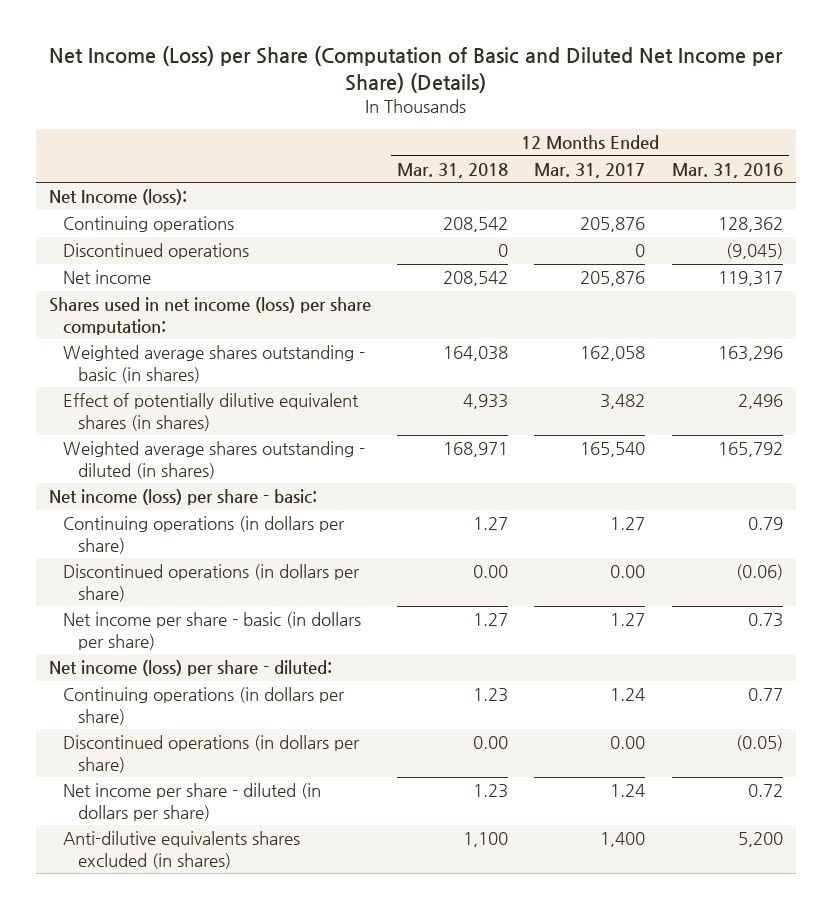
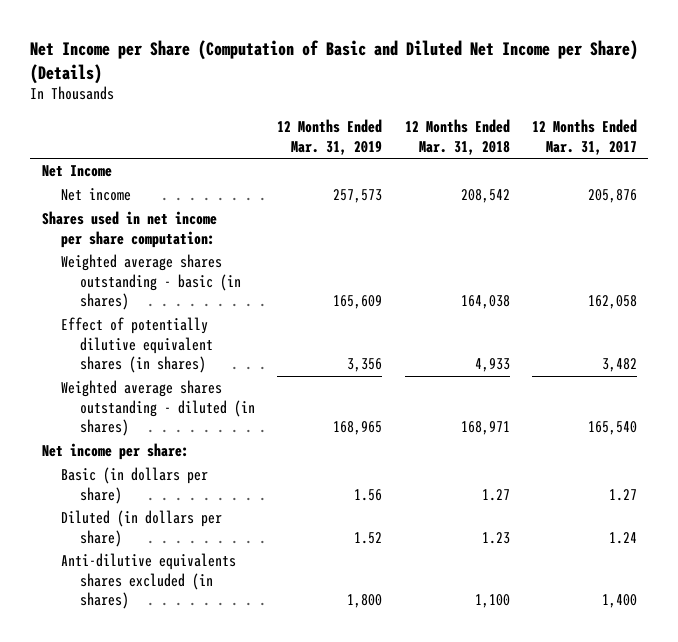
- Net Income (Loss) per Share (Computation of Basic and Diluted Net Income per Share) (Details)
+ Net Income per Share (Computation of Basic and Diluted Net Income per Share) (Details)
- | 12 Months Ended Mar. 31, 2018 | 12 Months Ended Mar. 31, 2017 | 12 Months Ended Mar. 31, 2016
+ | 12 Months Ended Mar. 31, 2019 | 12 Months Ended Mar. 31, 2018 | 12 Months Ended Mar. 31, 2017
- Net Income (loss):
- Continuing operations | 208,542 | 205,876 | 128,362
- Discontinued operations | 0 | 0 | (9,045)
+ Net Income
- Shares used in net income (loss) per share computation:
+ Shares used in net income per share computation:
- Net income (loss) per share - basic:
- Continuing operations (in dollars per share) | 1.27 | 1.27 | 0.79
- Discontinued operations (in dollars per share) | 0.00 | 0.00 | (0.06)
- Net income per share - basic (in dollars per share) | 1.27 | 1.27 | 0.73
- Net income (loss) per share - diluted:
- Continuing operations (in dollars per share) | 1.23 | 1.24 | 0.77
- Discontinued operations (in dollars per share) | 0.00 | 0.00 | (0.05)
- Net income per share - diluted (in dollars per share) | 1.23 | 1.24 | 0.72
+ Net income per share:
+ Basic (in dollars per share) | 1.56 | 1.27 | 1.27
+ Diluted (in dollars per share) | 1.52 | 1.23 | 1.24

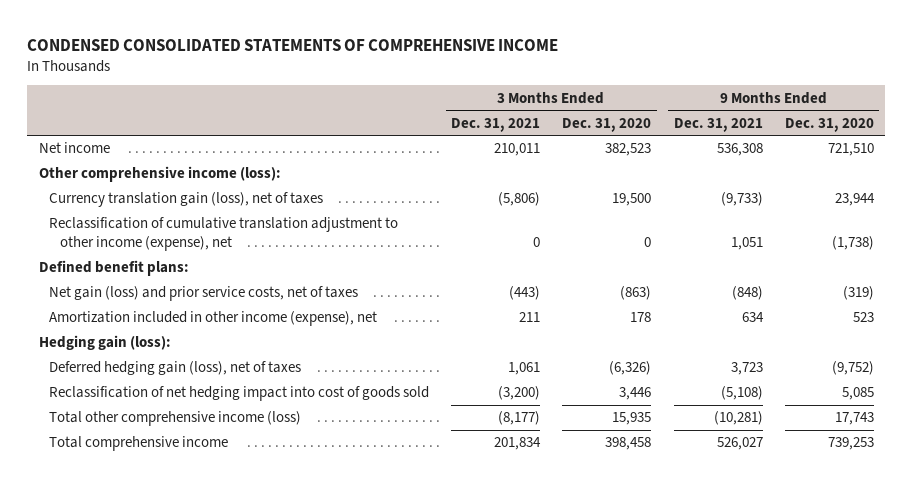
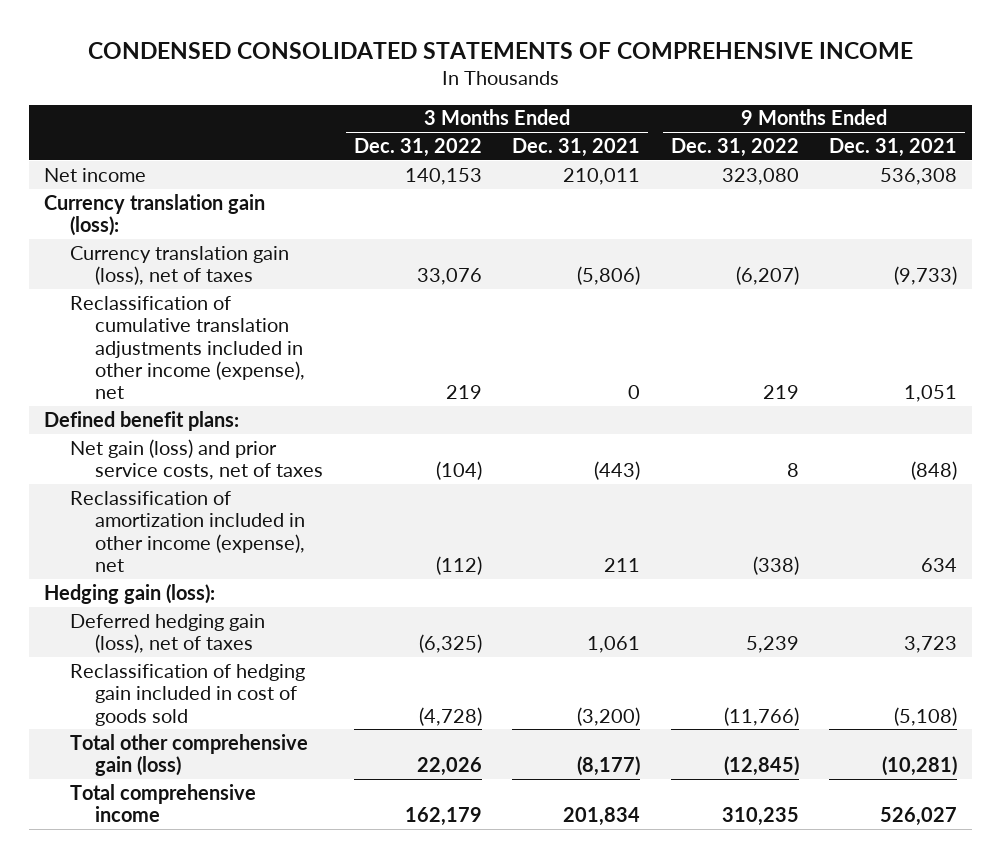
- | 3 Months Ended Dec. 31, 2021 | 3 Months Ended Dec. 31, 2020 | 9 Months Ended Dec. 31, 2021 | 9 Months Ended Dec. 31, 2020
+ | 3 Months Ended Dec. 31, 2022 | 3 Months Ended Dec. 31, 2021 | 9 Months Ended Dec. 31, 2022 | 9 Months Ended Dec. 31, 2021
- Other comprehensive income (loss):
+ Currency translation gain (loss):
- Reclassification of cumulative translation adjustment to other income (expense), net | 0 | 0 | 1,051 | (1,738)
+ Reclassification of cumulative translation adjustments included in other income (expense), net | 219 | 0 | 219 | 1,051
- Amortization included in other income (expense), net | 211 | 178 | 634 | 523
+ Reclassification of amortization included in other income (expense), net | (112) | 211 | (338) | 634
- Reclassification of net hedging impact into cost of goods sold | (3,200) | 3,446 | (5,108) | 5,085
- Total other comprehensive income (loss) | (8,177) | 15,935 | (10,281) | 17,743
+ Reclassification of hedging gain included in cost of goods sold | (4,728) | (3,200) | (11,766) | (5,108)
+ Total other comprehensive gain (loss) | 22,026 | (8,177) | (12,845) | (10,281)

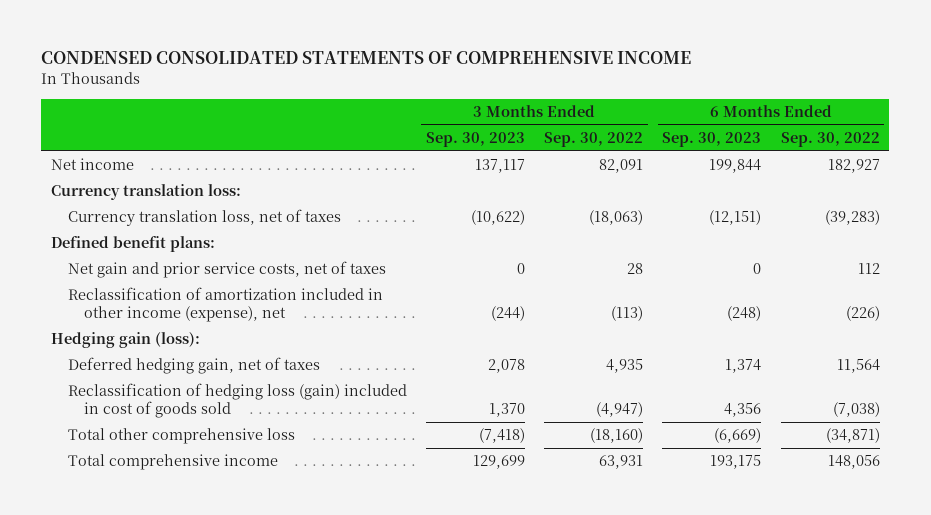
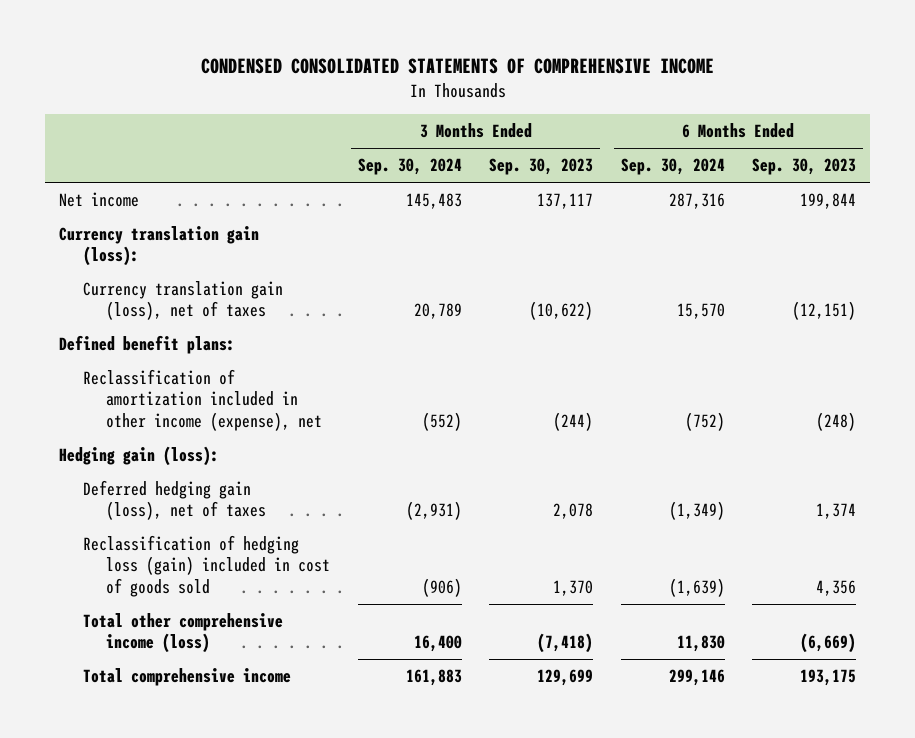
- | 3 Months Ended Sep. 30, 2023 | 3 Months Ended Sep. 30, 2022 | 6 Months Ended Sep. 30, 2023 | 6 Months Ended Sep. 30, 2022
+ | 3 Months Ended Sep. 30, 2024 | 3 Months Ended Sep. 30, 2023 | 6 Months Ended Sep. 30, 2024 | 6 Months Ended Sep. 30, 2023
- Currency translation loss:
- Currency translation loss, net of taxes | (10,622) | (18,063) | (12,151) | (39,283)
+ Currency translation gain (loss):
+ Currency translation gain (loss), net of taxes | 20,789 | (10,622) | 15,570 | (12,151)
- Net gain and prior service costs, net of taxes | 0 | 28 | 0 | 112
- Deferred hedging gain, net of taxes | 2,078 | 4,935 | 1,374 | 11,564
+ Deferred hedging gain (loss), net of taxes | (2,931) | 2,078 | (1,349) | 1,374
- Total other comprehensive loss | (7,418) | (18,160) | (6,669) | (34,871)
+ Total other comprehensive income (loss) | 16,400 | (7,418) | 11,830 | (6,669)

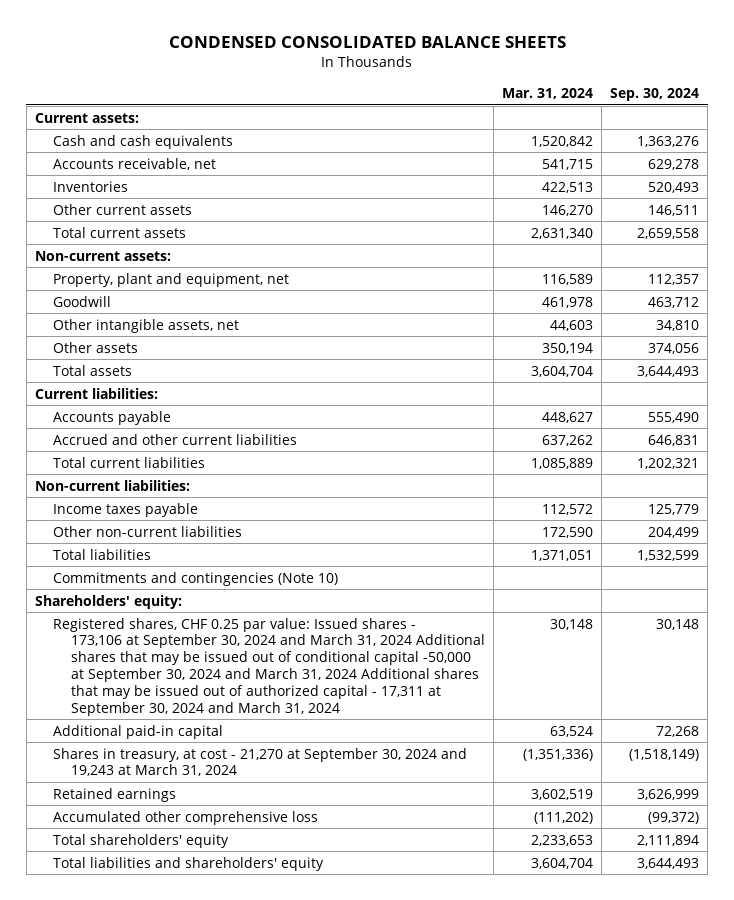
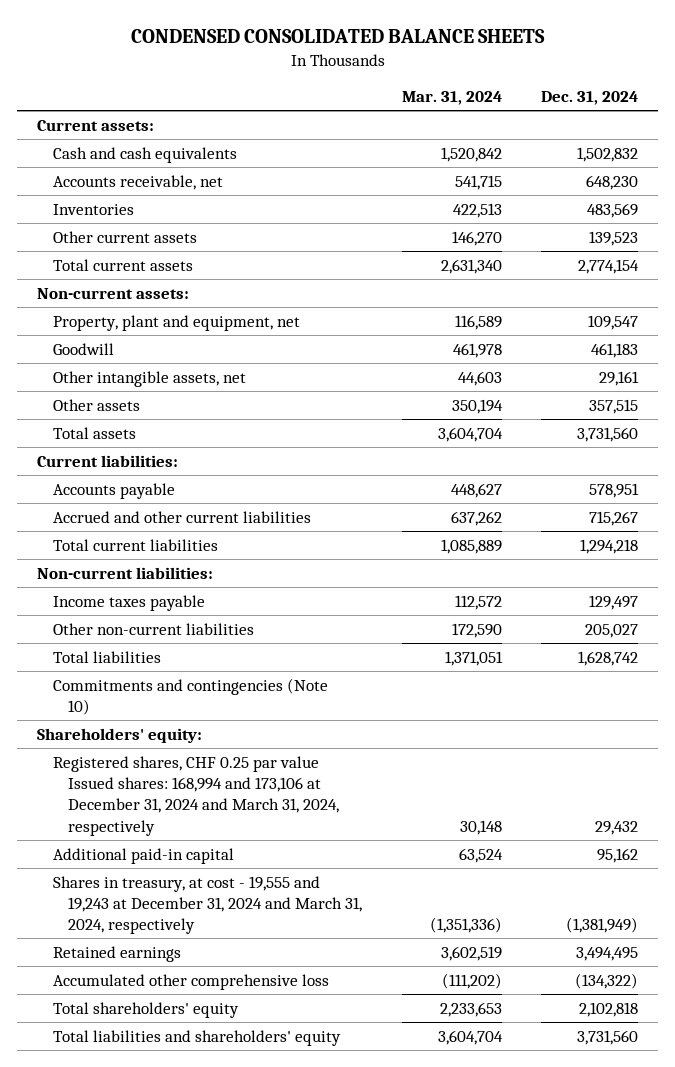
- | Mar. 31, 2024 | Sep. 30, 2024
+ | Mar. 31, 2024 | Dec. 31, 2024
- Registered shares, CHF 0.25 par value: Issued shares - 173,106 at September 30, 2024 and March 31, 2024 Additional shares that may be issued out of conditional capital -50,000 at September 30, 2024 and March 31, 2024 Additional shares that may be issued out of authorized capital - 17,311 at September 30, 2024 and March 31, 2024 | 30,148 | 30,148
+ Registered shares, CHF 0.25 par value Issued shares: 168,994 and 173,106 at December 31, 2024 and March 31, 2024, respectively | 30,148 | 29,432
- Shares in treasury, at cost - 21,270 at September 30, 2024 and 19,243 at March 31, 2024 | (1,351,336) | (1,518,149)
+ Shares in treasury, at cost - 19,555 and 19,243 at December 31, 2024 and March 31, 2024, respectively | (1,351,336) | (1,381,949)

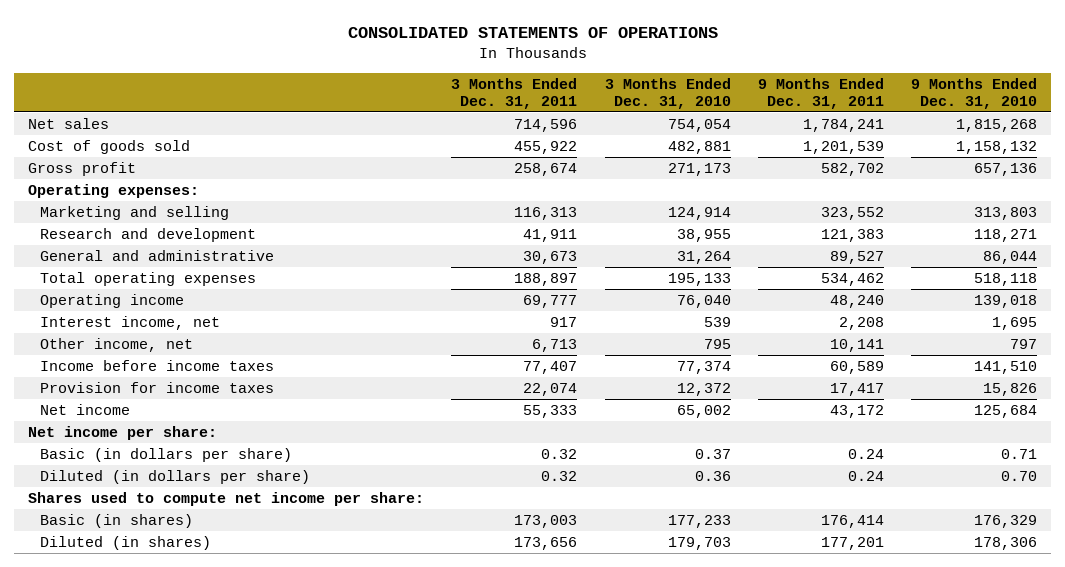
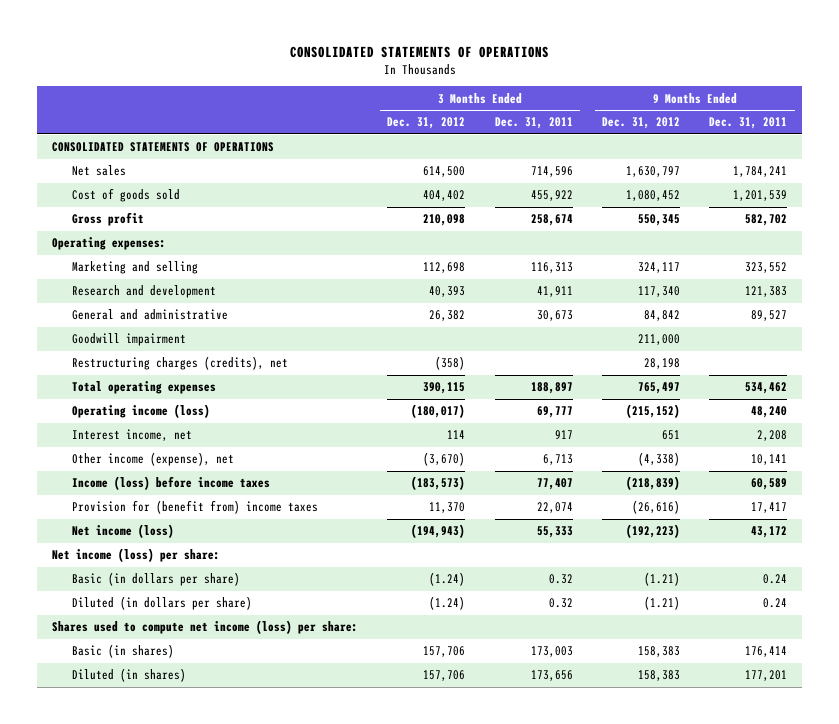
- | 3 Months Ended Dec. 31, 2011 | 3 Months Ended Dec. 31, 2010 | 9 Months Ended Dec. 31, 2011 | 9 Months Ended Dec. 31, 2010
+ | 3 Months Ended Dec. 31, 2012 | 3 Months Ended Dec. 31, 2011 | 9 Months Ended Dec. 31, 2012 | 9 Months Ended Dec. 31, 2011
+ CONSOLIDATED STATEMENTS OF OPERATIONS
+ Goodwill impairment | | | 211,000 |
+ Restructuring charges (credits), net | (358) | | 28,198 |
- Operating income | 69,777 | 76,040 | 48,240 | 139,018
+ Operating income (loss) | (180,017) | 69,777 | (215,152) | 48,240
- Other income, net | 6,713 | 795 | 10,141 | 797
- Income before income taxes | 77,407 | 77,374 | 60,589 | 141,510
- Provision for income taxes | 22,074 | 12,372 | 17,417 | 15,826
- Net income | 55,333 | 65,002 | 43,172 | 125,684
- Net income per share:
+ Other income (expense), net | (3,670) | 6,713 | (4,338) | 10,141
+ Income (loss) before income taxes | (183,573) | 77,407 | (218,839) | 60,589
+ Provision for (benefit from) income taxes | 11,370 | 22,074 | (26,616) | 17,417
+ Net income (loss) | (194,943) | 55,333 | (192,223) | 43,172
+ Net income (loss) per share:
- Shares used to compute net income per share:
+ Shares used to compute net income (loss) per share:

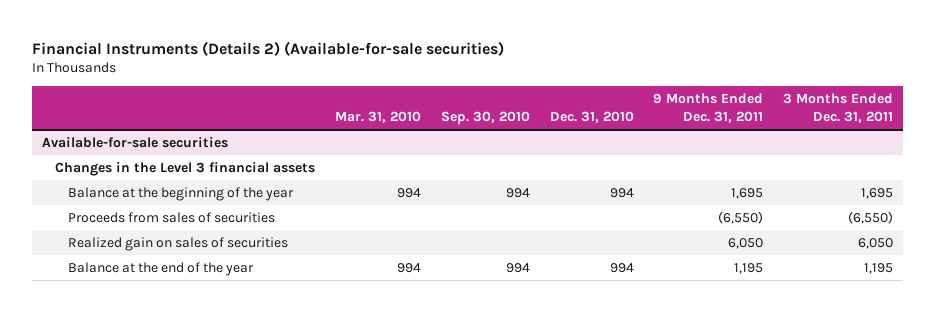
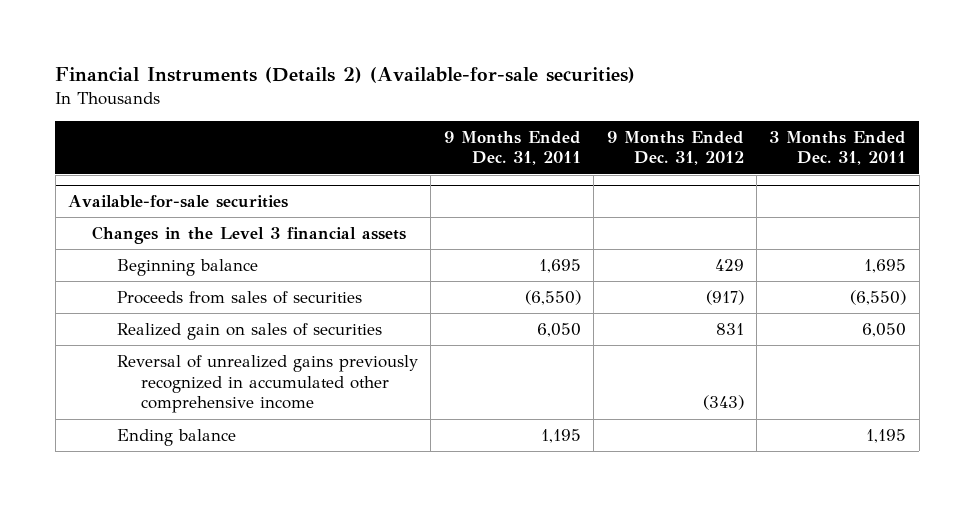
- | Mar. 31, 2010 | Sep. 30, 2010 | Dec. 31, 2010 | 9 Months Ended Dec. 31, 2011 | 3 Months Ended Dec. 31, 2011
+ | 9 Months Ended Dec. 31, 2011 | 9 Months Ended Dec. 31, 2012 | 3 Months Ended Dec. 31, 2011
@ Available-for-sale securities
- Balance at the beginning of the year | 994 | 994 | 994 | 1,695 | 1,695
+ Beginning balance | 1,695 | 429 | 1,695
- Balance at the end of the year | 994 | 994 | 994 | 1,195 | 1,195
+ Reversal of unrealized gains previously recognized in accumulated other comprehensive income | | (343) |
+ Ending balance | 1,195 | | 1,195

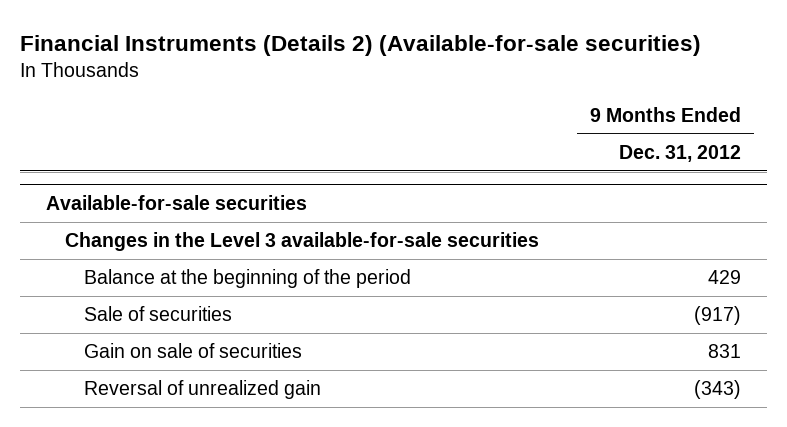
- | 9 Months Ended Dec. 31, 2011 | 9 Months Ended Dec. 31, 2012 | 3 Months Ended Dec. 31, 2011
+ | 9 Months Ended Dec. 31, 2012
@ Available-for-sale securities
- Changes in the Level 3 financial assets
- Beginning balance | 1,695 | 429 | 1,695
- Proceeds from sales of securities | (6,550) | (917) | (6,550)
- Realized gain on sales of securities | 6,050 | 831 | 6,050
- Reversal of unrealized gains previously recognized in accumulated other comprehensive income | | (343) |
- Ending balance | 1,195 | | 1,195
+ Changes in the Level 3 available-for-sale securities
+ Balance at the beginning of the period | 429
+ Sale of securities | (917)
+ Gain on sale of securities | 831
+ Reversal of unrealized gain | (343)

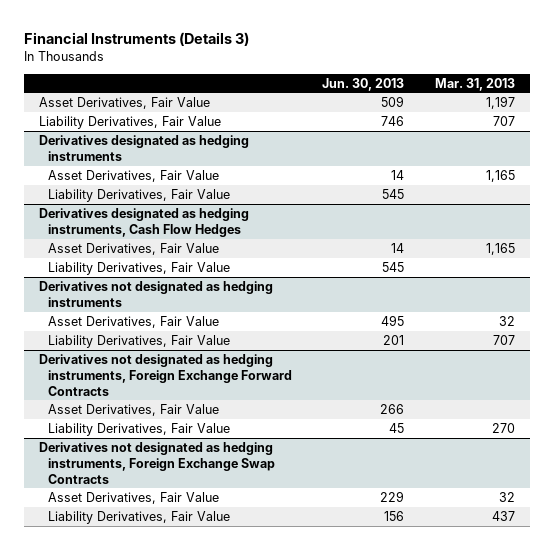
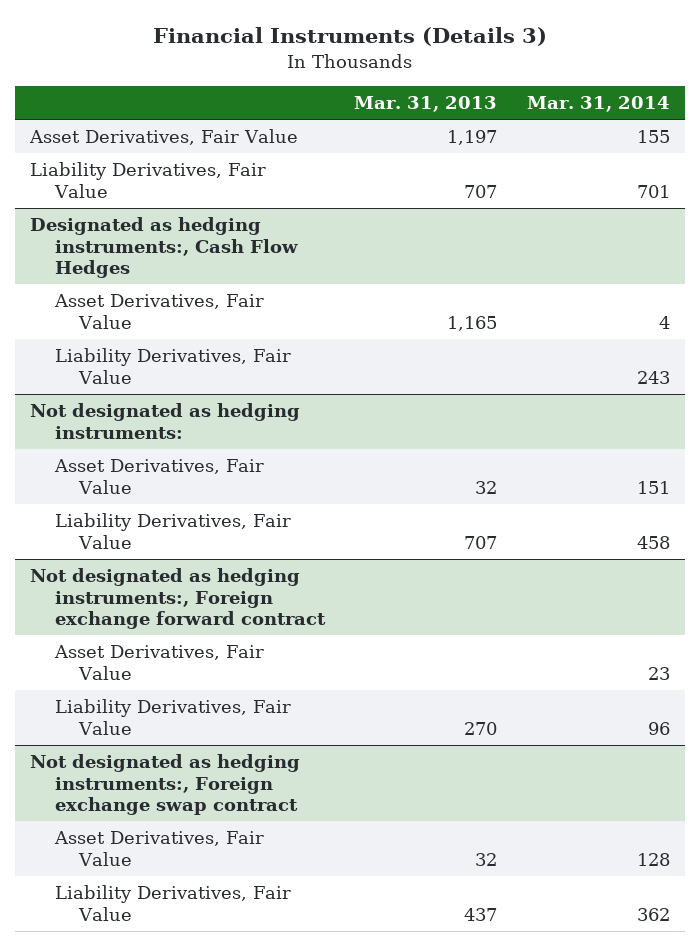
- | Jun. 30, 2013 | Mar. 31, 2013
+ | Mar. 31, 2013 | Mar. 31, 2014
- Derivatives designated as hedging instruments
- Asset Derivatives, Fair Value | 14 | 1,165
- Liability Derivatives, Fair Value | 545 |
- Derivatives designated as hedging instruments, Cash Flow Hedges
+ Designated as hedging instruments:, Cash Flow Hedges
- Derivatives not designated as hedging instruments
+ Not designated as hedging instruments:
- Derivatives not designated as hedging instruments, Foreign Exchange Forward Contracts
+ Not designated as hedging instruments:, Foreign exchange forward contract
- Derivatives not designated as hedging instruments, Foreign Exchange Swap Contracts
+ Not designated as hedging instruments:, Foreign exchange swap contract

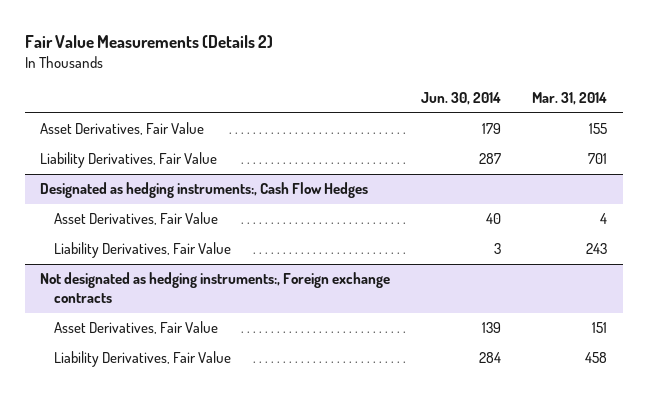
- Financial Instruments (Details 3)
+ Fair Value Measurements (Details 2)
- | Mar. 31, 2013 | Mar. 31, 2014
+ | Jun. 30, 2014 | Mar. 31, 2014
- Not designated as hedging instruments:
+ Not designated as hedging instruments:, Foreign exchange contracts
- Not designated as hedging instruments:, Foreign exchange forward contract
- Asset Derivatives, Fair Value | | 23
- Liability Derivatives, Fair Value | 270 | 96
- Not designated as hedging instruments:, Foreign exchange swap contract
- Asset Derivatives, Fair Value | 32 | 128
- Liability Derivatives, Fair Value | 437 | 362

